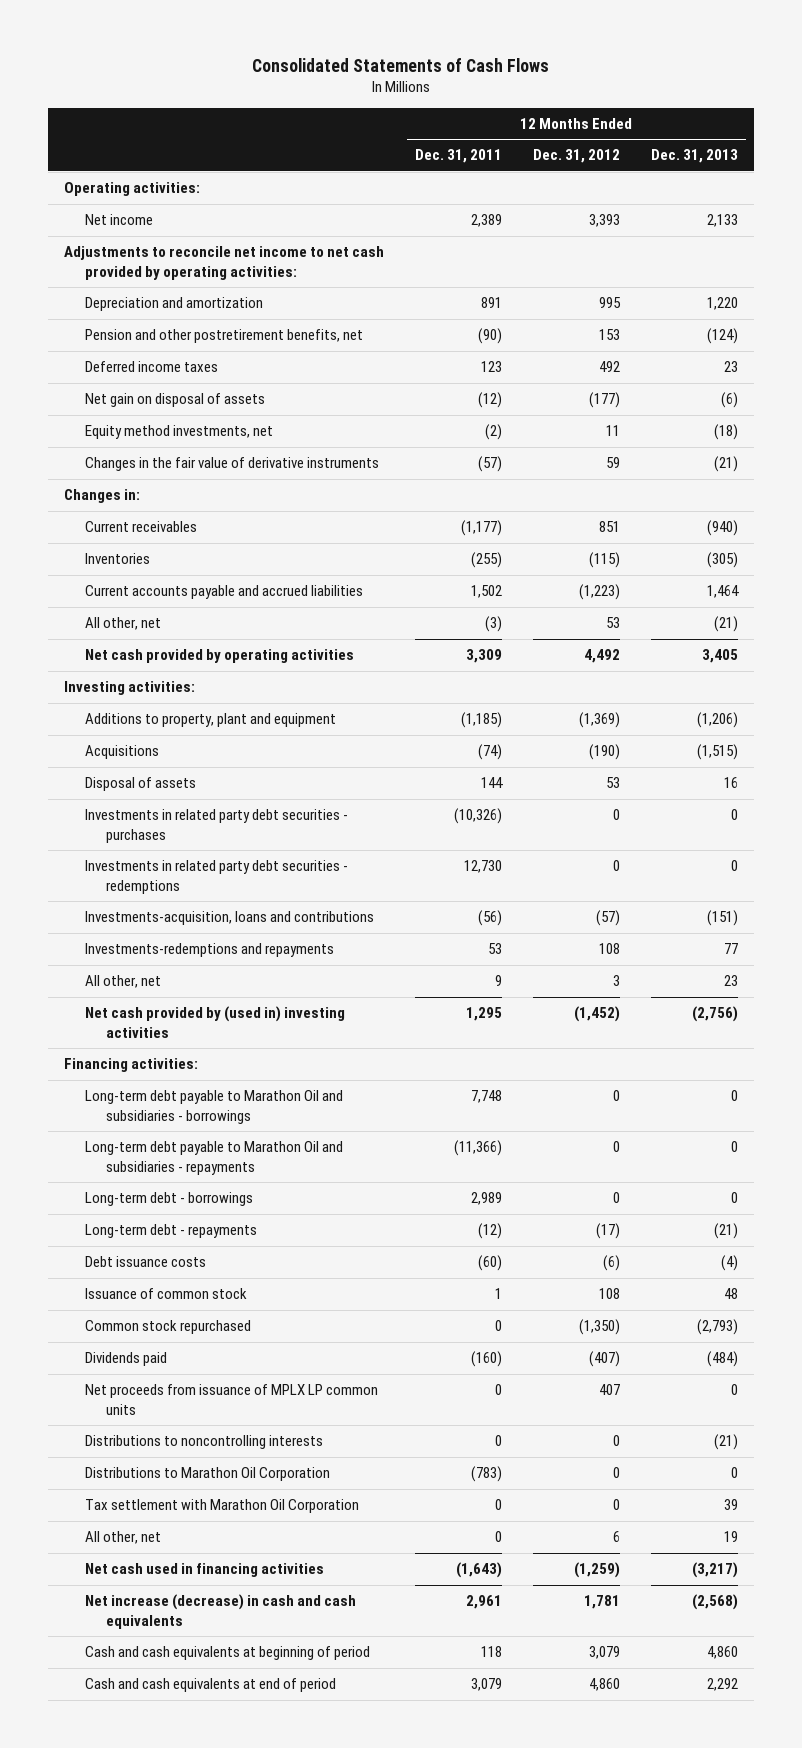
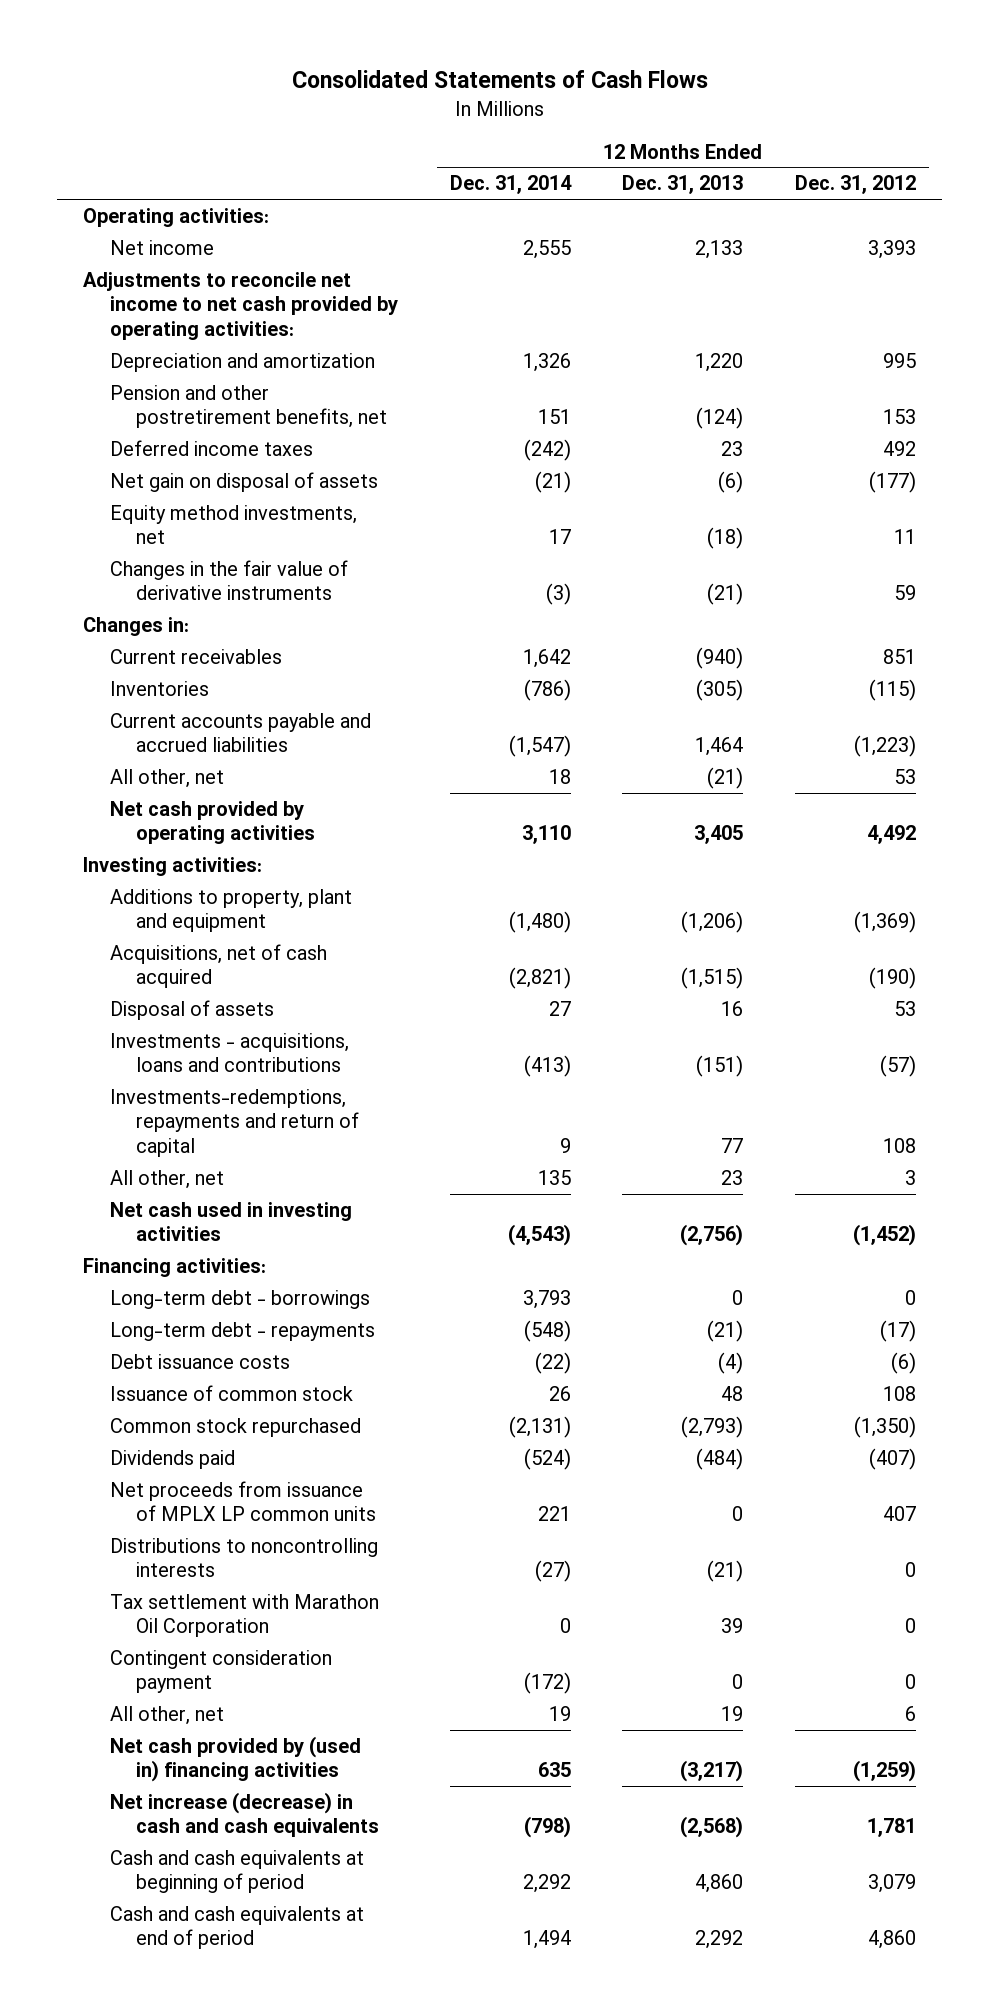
- | 12 Months Ended Dec. 31, 2011 | 12 Months Ended Dec. 31, 2012 | 12 Months Ended Dec. 31, 2013
+ | 12 Months Ended Dec. 31, 2014 | 12 Months Ended Dec. 31, 2013 | 12 Months Ended Dec. 31, 2012
- Acquisitions | (74) | (190) | (1,515)
+ Acquisitions, net of cash acquired | (2,821) | (1,515) | (190)
- Investments in related party debt securities - purchases | (10,326) | 0 | 0
- Investments in related party debt securities - redemptions | 12,730 | 0 | 0
- Investments-acquisition, loans and contributions | (56) | (57) | (151)
- Investments-redemptions and repayments | 53 | 108 | 77
+ Investments - acquisitions, loans and contributions | (413) | (151) | (57)
+ Investments-redemptions, repayments and return of capital | 9 | 77 | 108
- Net cash provided by (used in) investing activities | 1,295 | (1,452) | (2,756)
+ Net cash used in investing activities | (4,543) | (2,756) | (1,452)
- Long-term debt payable to Marathon Oil and subsidiaries - borrowings | 7,748 | 0 | 0
- Long-term debt payable to Marathon Oil and subsidiaries - repayments | (11,366) | 0 | 0
- Distributions to Marathon Oil Corporation | (783) | 0 | 0
+ Contingent consideration payment | (172) | 0 | 0
- Net cash used in financing activities | (1,643) | (1,259) | (3,217)
+ Net cash provided by (used in) financing activities | 635 | (3,217) | (1,259)

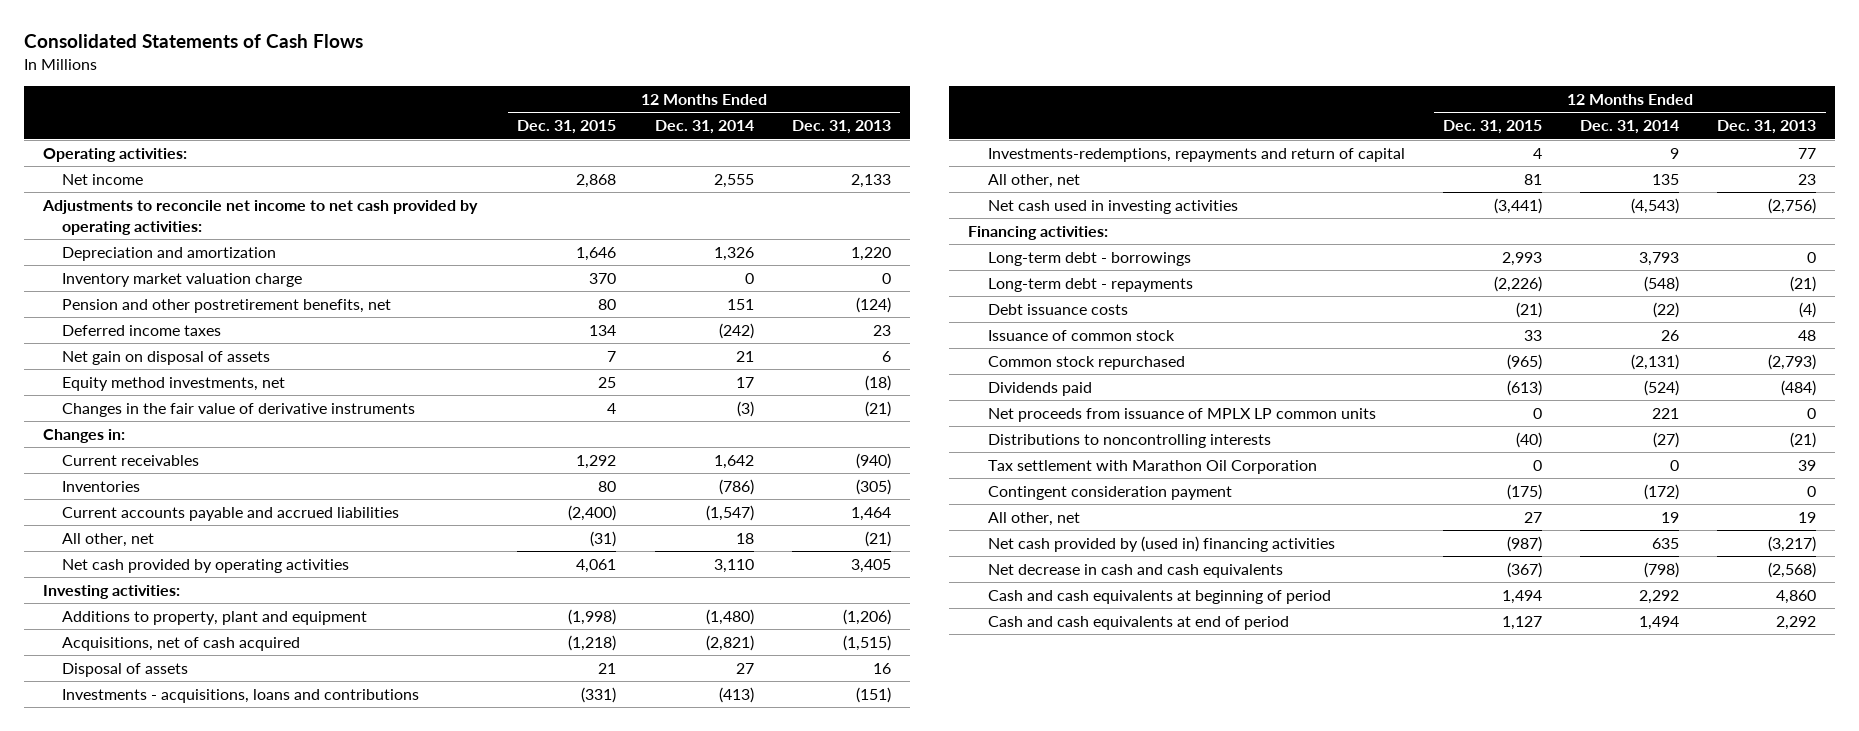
- | 12 Months Ended Dec. 31, 2014 | 12 Months Ended Dec. 31, 2013 | 12 Months Ended Dec. 31, 2012
+ | 12 Months Ended Dec. 31, 2015 | 12 Months Ended Dec. 31, 2014 | 12 Months Ended Dec. 31, 2013
+ Inventory market valuation charge | 370 | 0 | 0
- Net gain on disposal of assets | (21) | (6) | (177)
+ Net gain on disposal of assets | 7 | 21 | 6
- Net increase (decrease) in cash and cash equivalents | (798) | (2,568) | 1,781
+ Net decrease in cash and cash equivalents | (367) | (798) | (2,568)

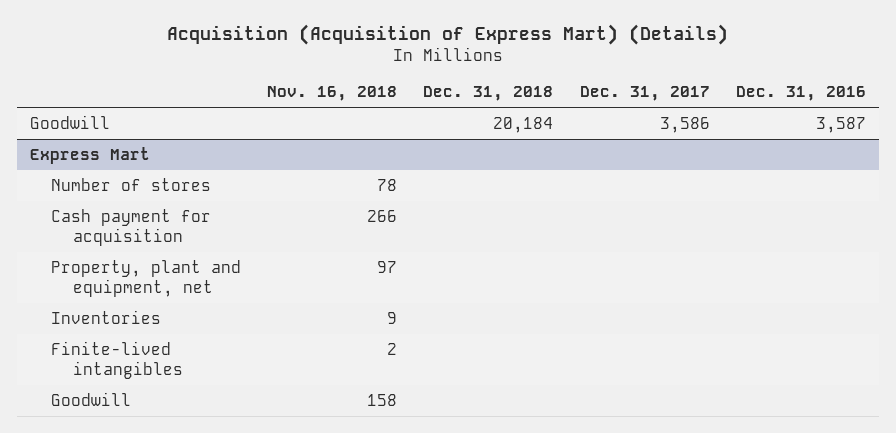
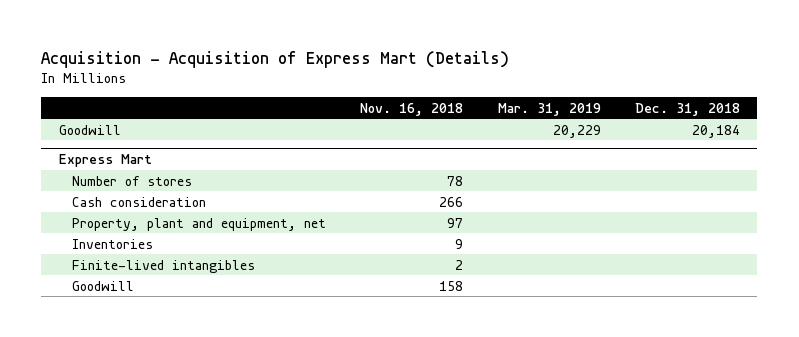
- Acquisition (Acquisition of Express Mart) (Details)
+ Acquisition - Acquisition of Express Mart (Details)
- | Nov. 16, 2018 | Dec. 31, 2018 | Dec. 31, 2017 | Dec. 31, 2016
+ | Nov. 16, 2018 | Mar. 31, 2019 | Dec. 31, 2018
@ Express Mart
- Cash payment for acquisition | 266 | | |
+ Cash consideration | 266 | |

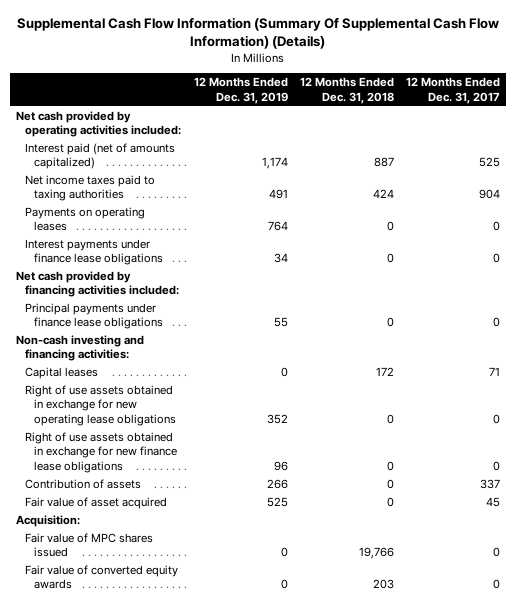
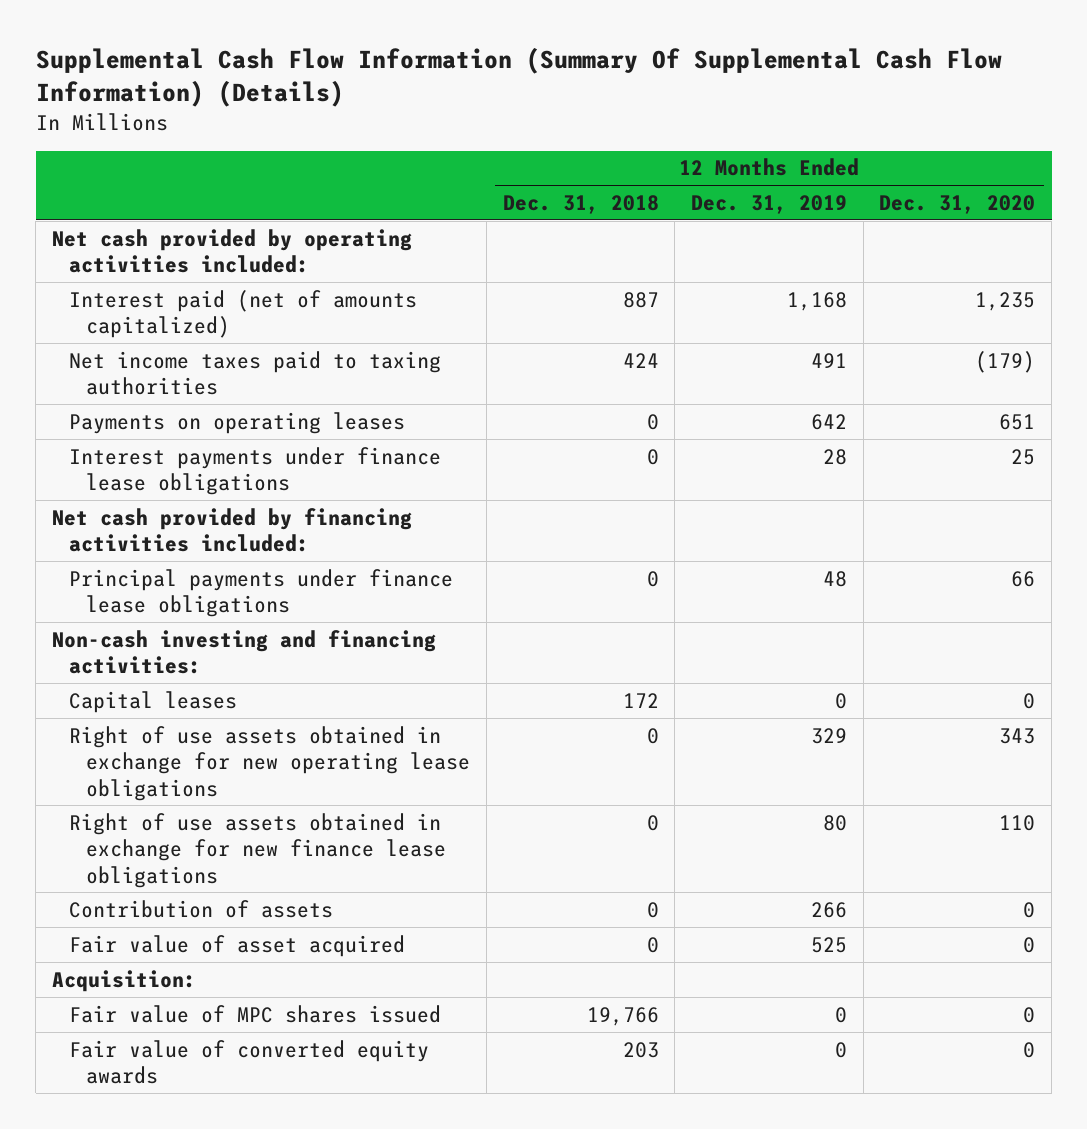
- | 12 Months Ended Dec. 31, 2019 | 12 Months Ended Dec. 31, 2018 | 12 Months Ended Dec. 31, 2017
+ | 12 Months Ended Dec. 31, 2018 | 12 Months Ended Dec. 31, 2019 | 12 Months Ended Dec. 31, 2020
- Interest paid (net of amounts capitalized) | 1,174 | 887 | 525
+ Interest paid (net of amounts capitalized) | 887 | 1,168 | 1,235
- Payments on operating leases | 764 | 0 | 0
- Interest payments under finance lease obligations | 34 | 0 | 0
+ Payments on operating leases | 0 | 642 | 651
+ Interest payments under finance lease obligations | 0 | 28 | 25
- Principal payments under finance lease obligations | 55 | 0 | 0
+ Principal payments under finance lease obligations | 0 | 48 | 66
- Right of use assets obtained in exchange for new operating lease obligations | 352 | 0 | 0
- Right of use assets obtained in exchange for new finance lease obligations | 96 | 0 | 0
+ Right of use assets obtained in exchange for new operating lease obligations | 0 | 329 | 343
+ Right of use assets obtained in exchange for new finance lease obligations | 0 | 80 | 110

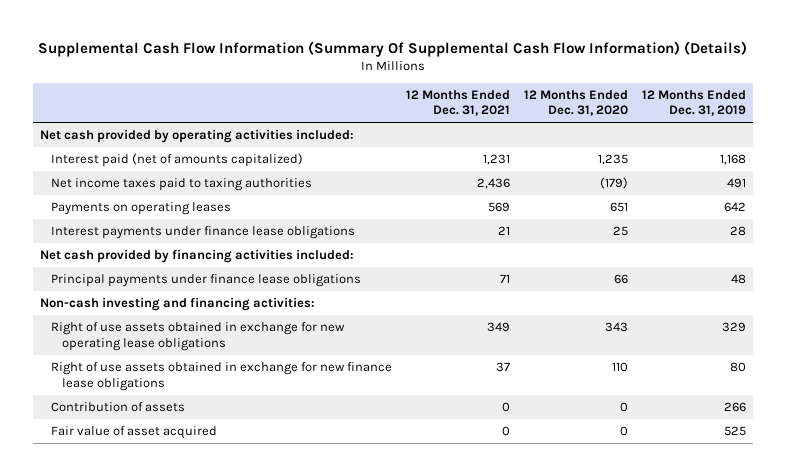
- | 12 Months Ended Dec. 31, 2018 | 12 Months Ended Dec. 31, 2019 | 12 Months Ended Dec. 31, 2020
+ | 12 Months Ended Dec. 31, 2021 | 12 Months Ended Dec. 31, 2020 | 12 Months Ended Dec. 31, 2019
- Capital leases | 172 | 0 | 0
- Acquisition:
- Fair value of MPC shares issued | 19,766 | 0 | 0
- Fair value of converted equity awards | 203 | 0 | 0

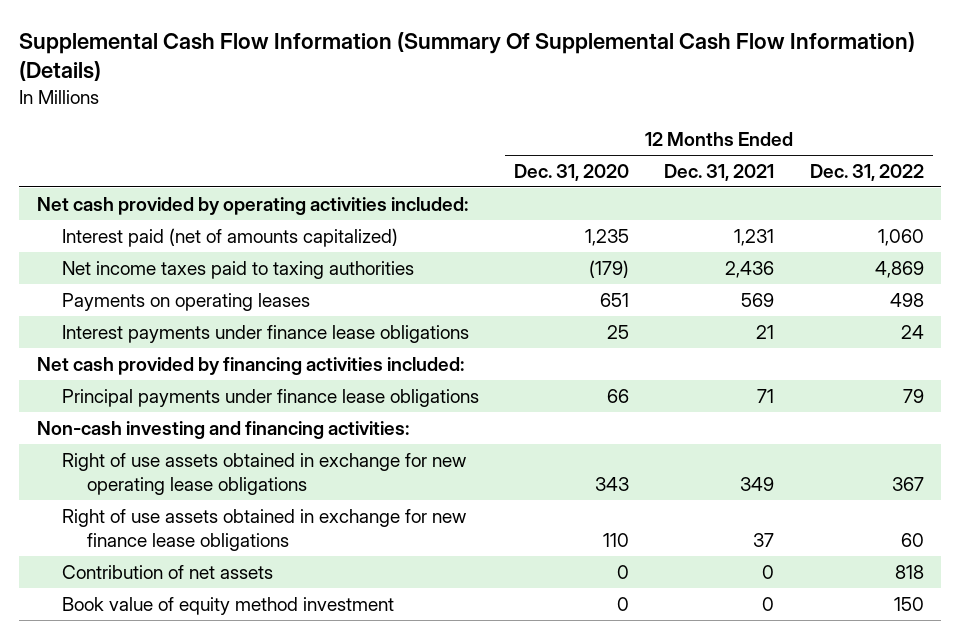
- | 12 Months Ended Dec. 31, 2021 | 12 Months Ended Dec. 31, 2020 | 12 Months Ended Dec. 31, 2019
+ | 12 Months Ended Dec. 31, 2020 | 12 Months Ended Dec. 31, 2021 | 12 Months Ended Dec. 31, 2022
- Contribution of assets | 0 | 0 | 266
- Fair value of asset acquired | 0 | 0 | 525
+ Contribution of net assets | 0 | 0 | 818
+ Book value of equity method investment | 0 | 0 | 150

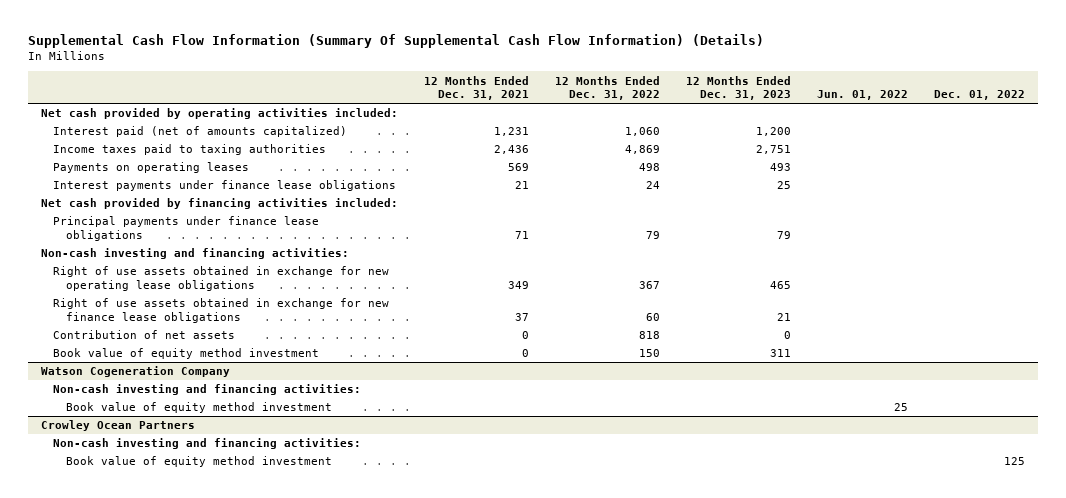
- | 12 Months Ended Dec. 31, 2020 | 12 Months Ended Dec. 31, 2021 | 12 Months Ended Dec. 31, 2022
+ | 12 Months Ended Dec. 31, 2021 | 12 Months Ended Dec. 31, 2022 | 12 Months Ended Dec. 31, 2023 | Jun. 01, 2022 | Dec. 01, 2022
- Net income taxes paid to taxing authorities | (179) | 2,436 | 4,869
+ Income taxes paid to taxing authorities | 2,436 | 4,869 | 2,751 | |
+ Watson Cogeneration Company
+ Non-cash investing and financing activities:
+ Book value of equity method investment | | | | 25 |
+ Crowley Ocean Partners
+ Non-cash investing and financing activities:
+ Book value of equity method investment | | | | | 125

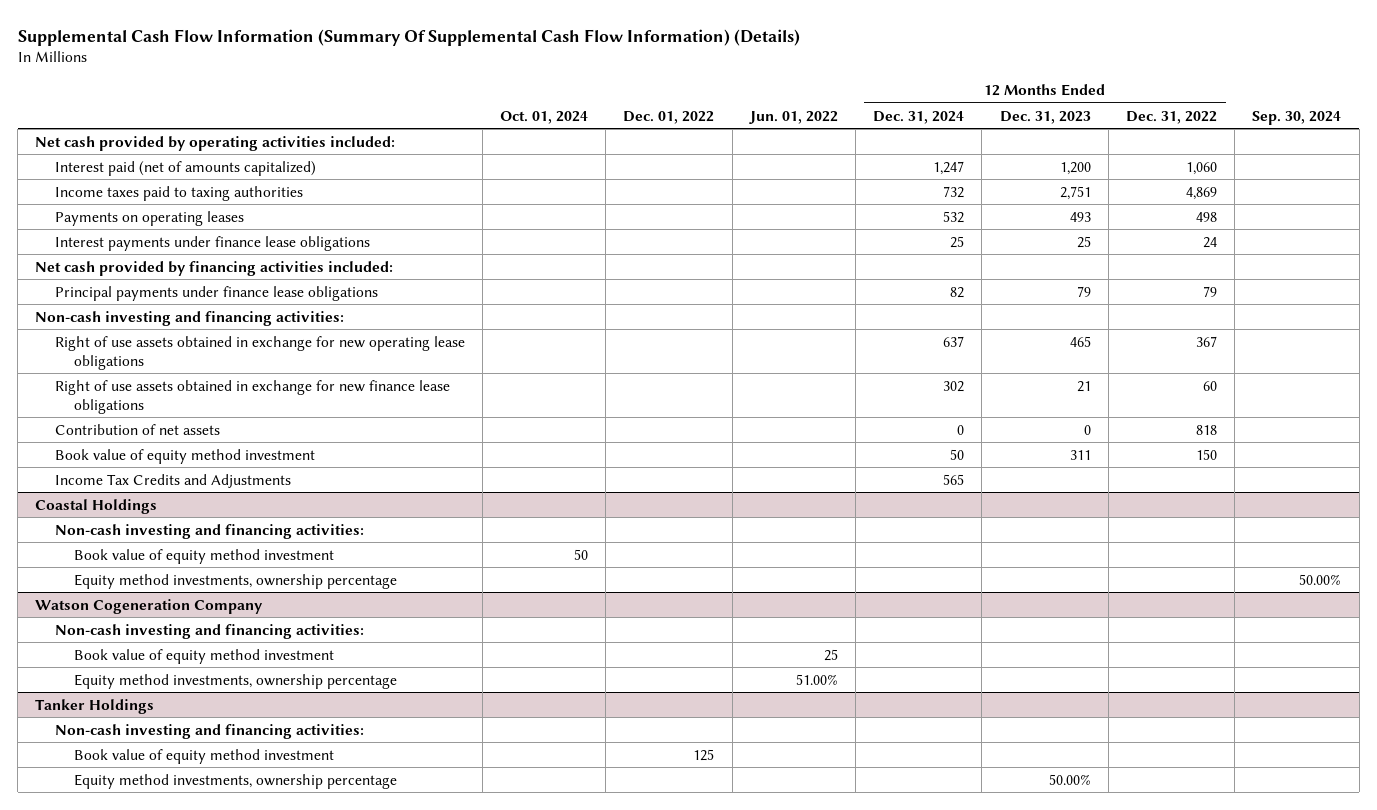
- | 12 Months Ended Dec. 31, 2021 | 12 Months Ended Dec. 31, 2022 | 12 Months Ended Dec. 31, 2023 | Jun. 01, 2022 | Dec. 01, 2022
+ | Oct. 01, 2024 | Dec. 01, 2022 | Jun. 01, 2022 | 12 Months Ended Dec. 31, 2024 | 12 Months Ended Dec. 31, 2023 | 12 Months Ended Dec. 31, 2022 | Sep. 30, 2024
+ Income Tax Credits and Adjustments | | | | 565 | | |
+ Coastal Holdings
+ Non-cash investing and financing activities:
+ Book value of equity method investment | 50 | | | | | |
+ Equity method investments, ownership percentage | | | | | | | 50.00%
- Crowley Ocean Partners
@ Watson Cogeneration Company
+ Equity method investments, ownership percentage | | | 51.00% | | | |
+ Tanker Holdings
+ Equity method investments, ownership percentage | | | | | 50.00% | |

